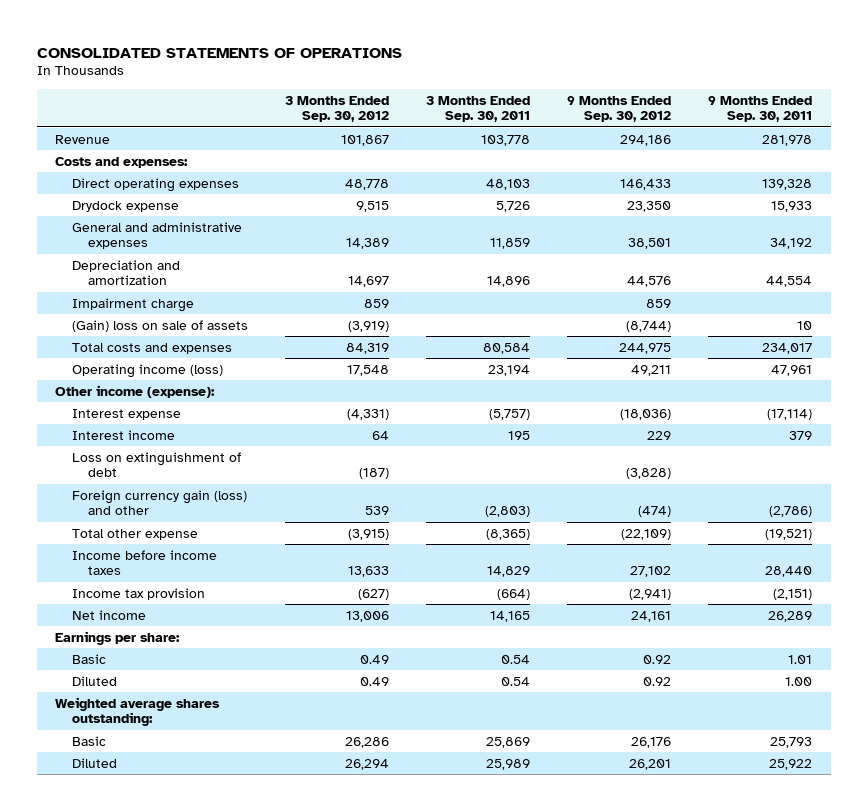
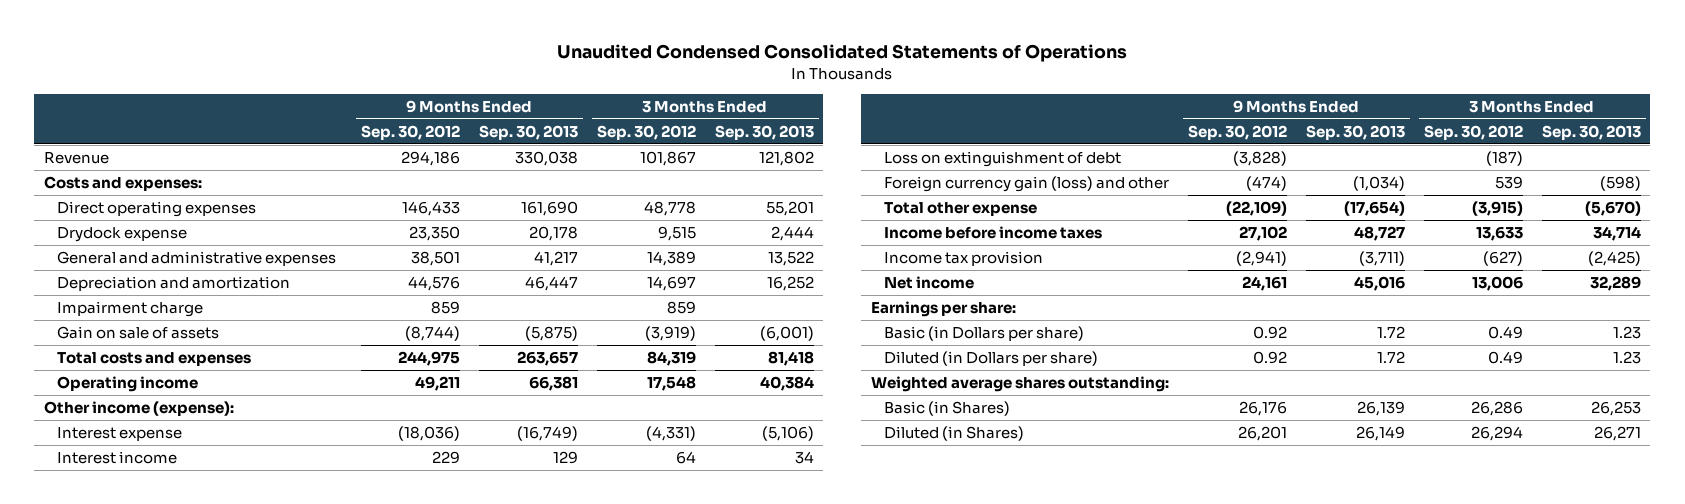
- CONSOLIDATED STATEMENTS OF OPERATIONS
+ Unaudited Condensed Consolidated Statements of Operations
- | 3 Months Ended Sep. 30, 2012 | 3 Months Ended Sep. 30, 2011 | 9 Months Ended Sep. 30, 2012 | 9 Months Ended Sep. 30, 2011
+ | 9 Months Ended Sep. 30, 2012 | 9 Months Ended Sep. 30, 2013 | 3 Months Ended Sep. 30, 2012 | 3 Months Ended Sep. 30, 2013
- (Gain) loss on sale of assets | (3,919) | | (8,744) | 10
+ Gain on sale of assets | (8,744) | (5,875) | (3,919) | (6,001)
- Operating income (loss) | 17,548 | 23,194 | 49,211 | 47,961
+ Operating income | 49,211 | 66,381 | 17,548 | 40,384
- Basic | 0.49 | 0.54 | 0.92 | 1.01
- Diluted | 0.49 | 0.54 | 0.92 | 1.00
+ Basic (in Dollars per share) | 0.92 | 1.72 | 0.49 | 1.23
+ Diluted (in Dollars per share) | 0.92 | 1.72 | 0.49 | 1.23
- Basic | 26,286 | 25,869 | 26,176 | 25,793
- Diluted | 26,294 | 25,989 | 26,201 | 25,922
+ Basic (in Shares) | 26,176 | 26,139 | 26,286 | 26,253
+ Diluted (in Shares) | 26,201 | 26,149 | 26,294 | 26,271

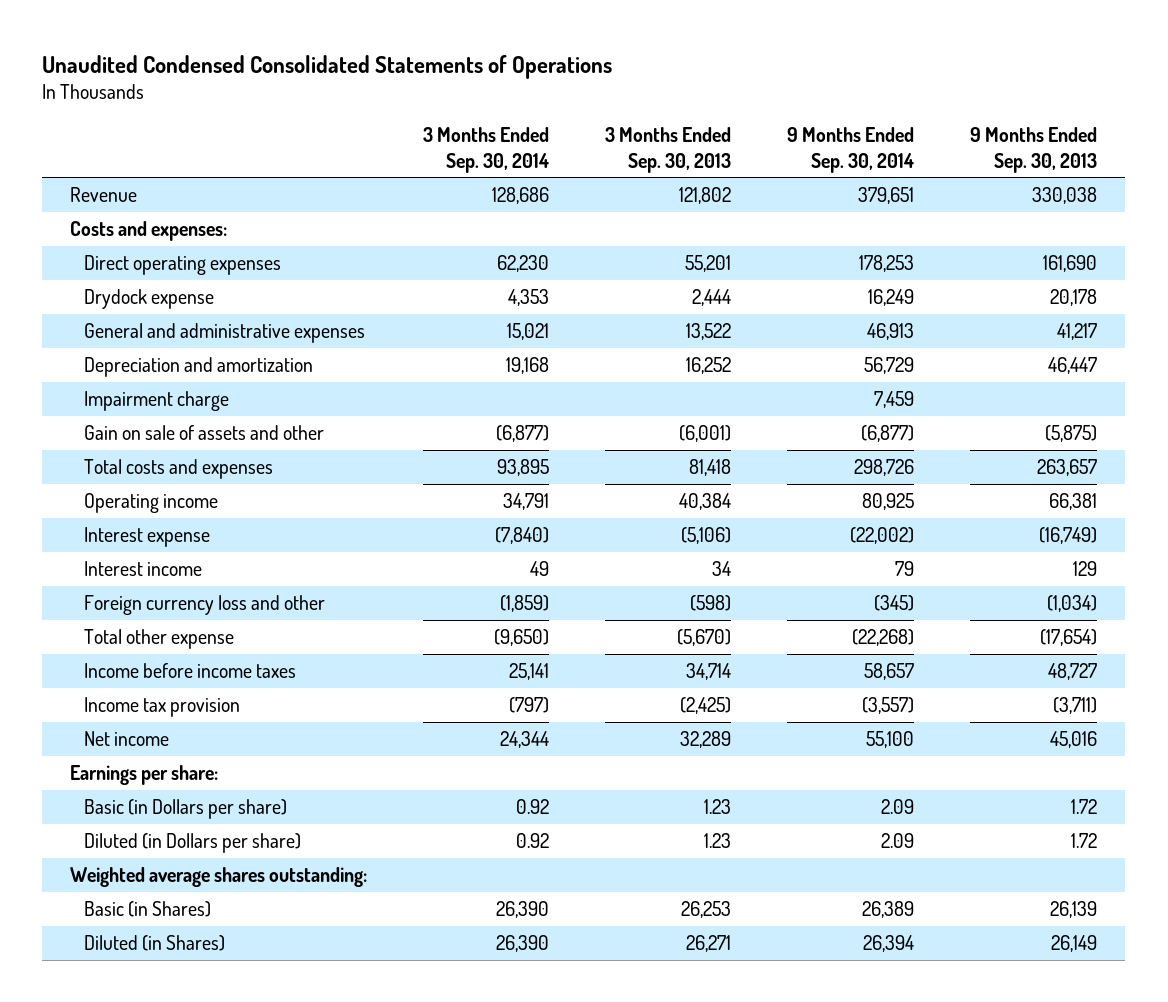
- | 9 Months Ended Sep. 30, 2012 | 9 Months Ended Sep. 30, 2013 | 3 Months Ended Sep. 30, 2012 | 3 Months Ended Sep. 30, 2013
+ | 3 Months Ended Sep. 30, 2014 | 3 Months Ended Sep. 30, 2013 | 9 Months Ended Sep. 30, 2014 | 9 Months Ended Sep. 30, 2013
- Gain on sale of assets | (8,744) | (5,875) | (3,919) | (6,001)
+ Gain on sale of assets and other | (6,877) | (6,001) | (6,877) | (5,875)
- Other income (expense):
- Loss on extinguishment of debt | (3,828) | | (187) |
- Foreign currency gain (loss) and other | (474) | (1,034) | 539 | (598)
+ Foreign currency loss and other | (1,859) | (598) | (345) | (1,034)

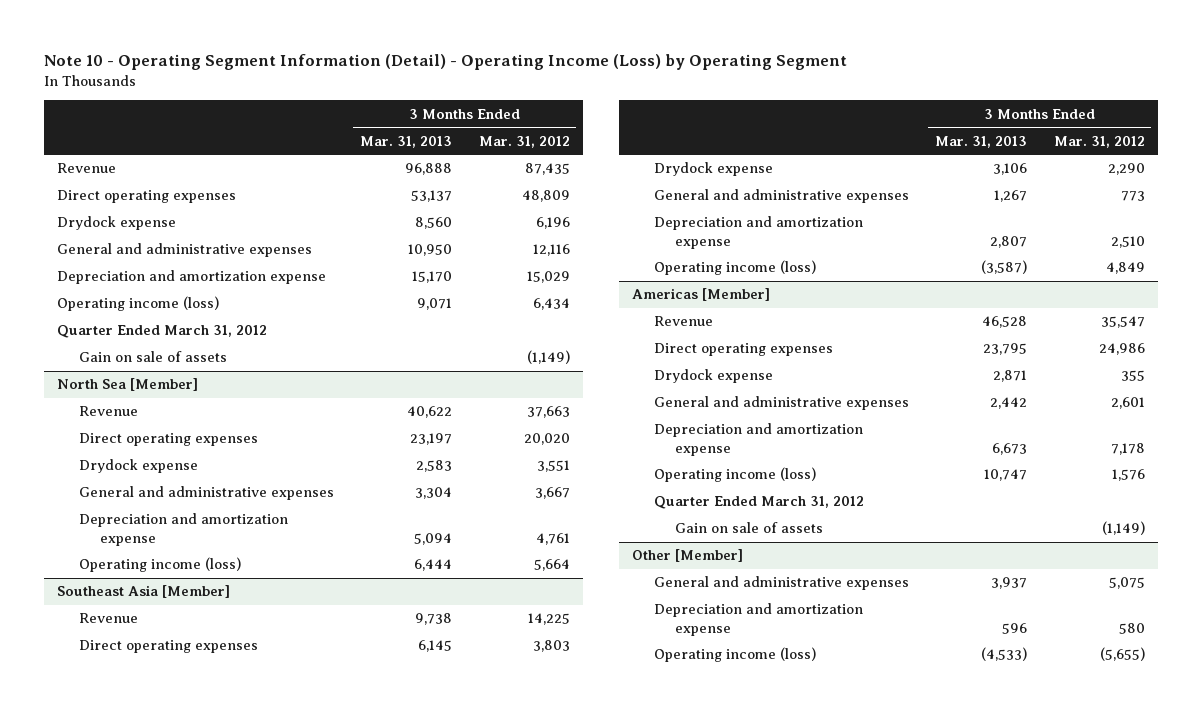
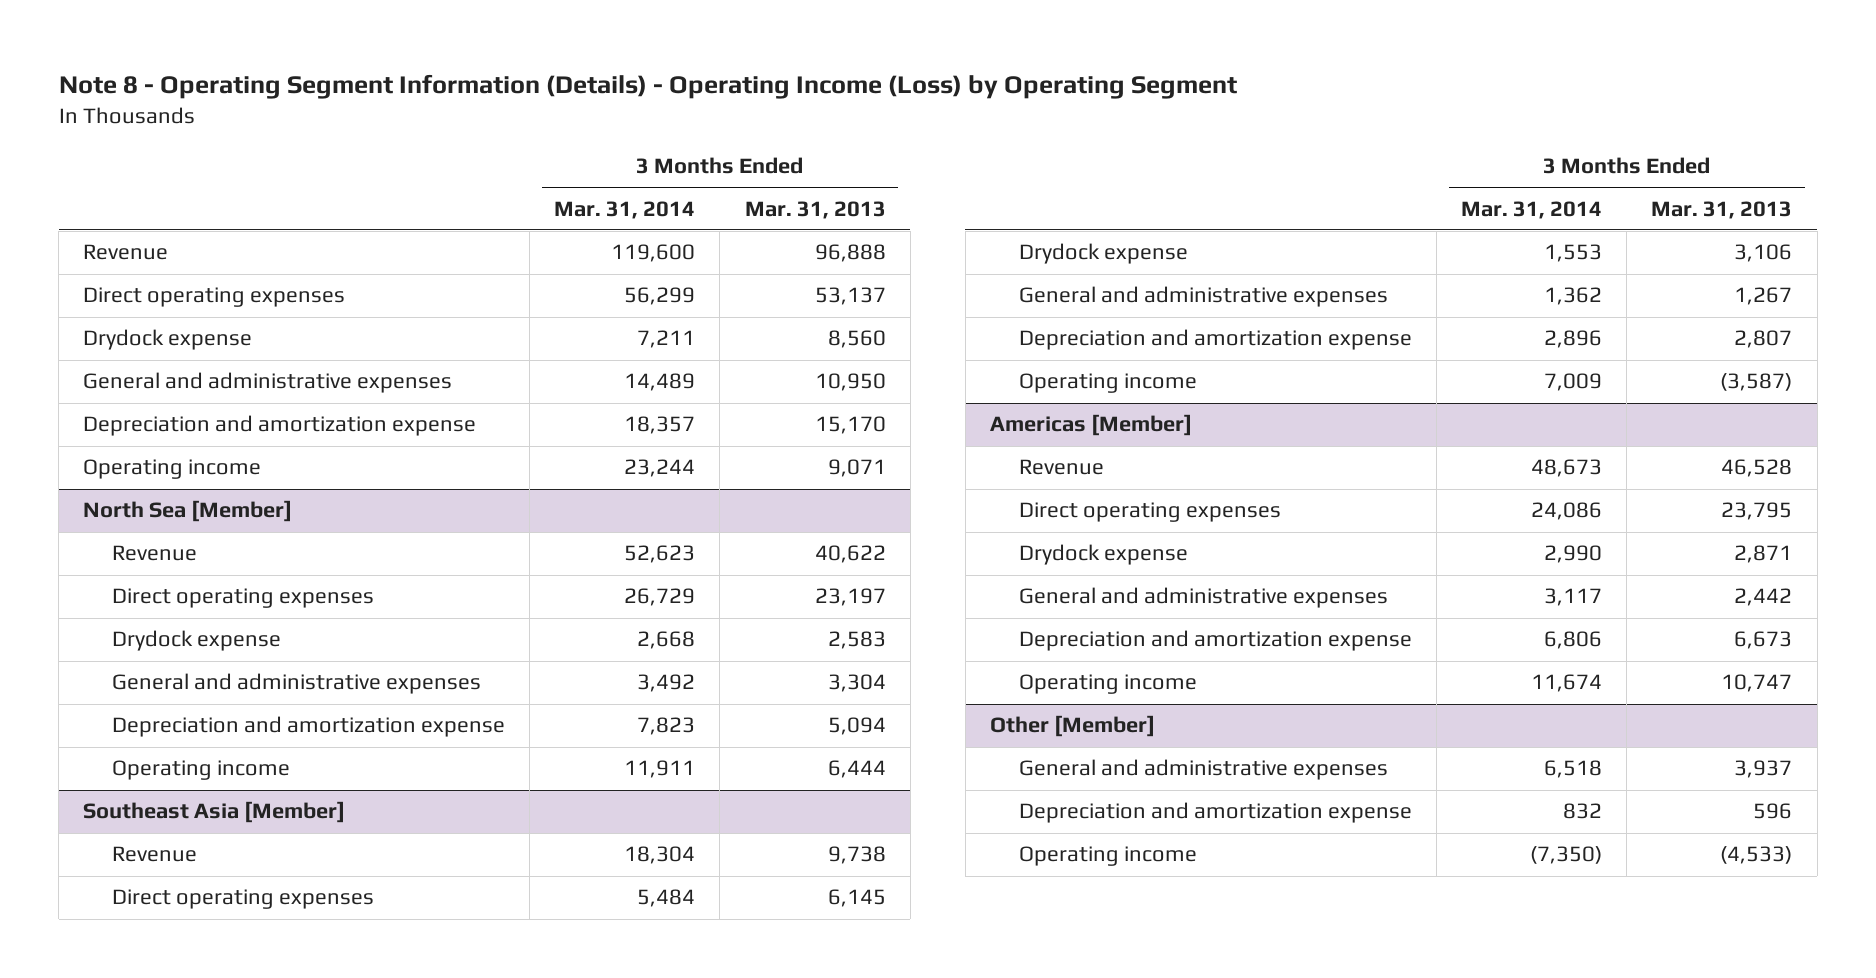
- Note 10 - Operating Segment Information (Detail) - Operating Income (Loss) by Operating Segment
+ Note 8 - Operating Segment Information (Details) - Operating Income (Loss) by Operating Segment
- | 3 Months Ended Mar. 31, 2013 | 3 Months Ended Mar. 31, 2012
+ | 3 Months Ended Mar. 31, 2014 | 3 Months Ended Mar. 31, 2013
- Operating income (loss) | 9,071 | 6,434
- Quarter Ended March 31, 2012
- Gain on sale of assets | | (1,149)
+ Operating income | 23,244 | 9,071
@ North Sea [Member]
- Operating income (loss) | 6,444 | 5,664
+ Operating income | 11,911 | 6,444
@ Southeast Asia [Member]
- Operating income (loss) | (3,587) | 4,849
+ Operating income | 7,009 | (3,587)
@ Americas [Member]
- Operating income (loss) | 10,747 | 1,576
- Quarter Ended March 31, 2012
- Gain on sale of assets | | (1,149)
+ Operating income | 11,674 | 10,747
@ Other [Member]
- Operating income (loss) | (4,533) | (5,655)
+ Operating income | (7,350) | (4,533)

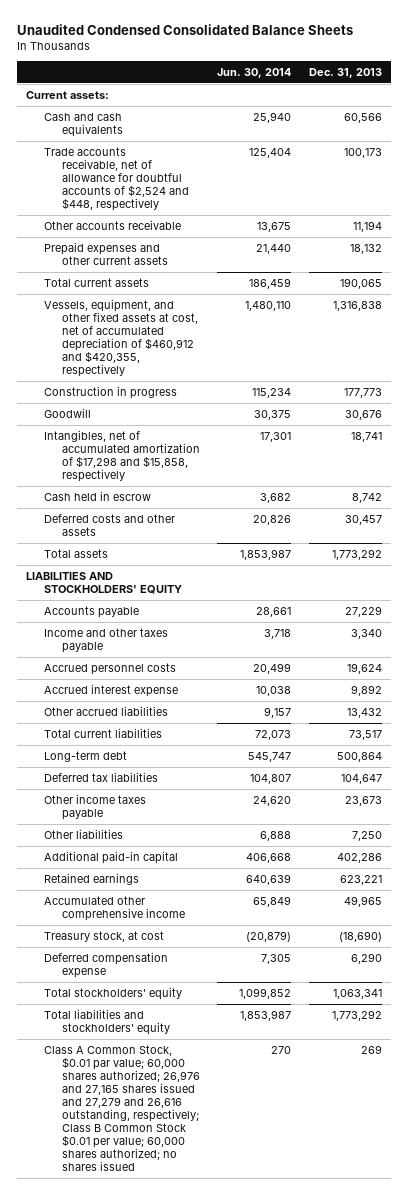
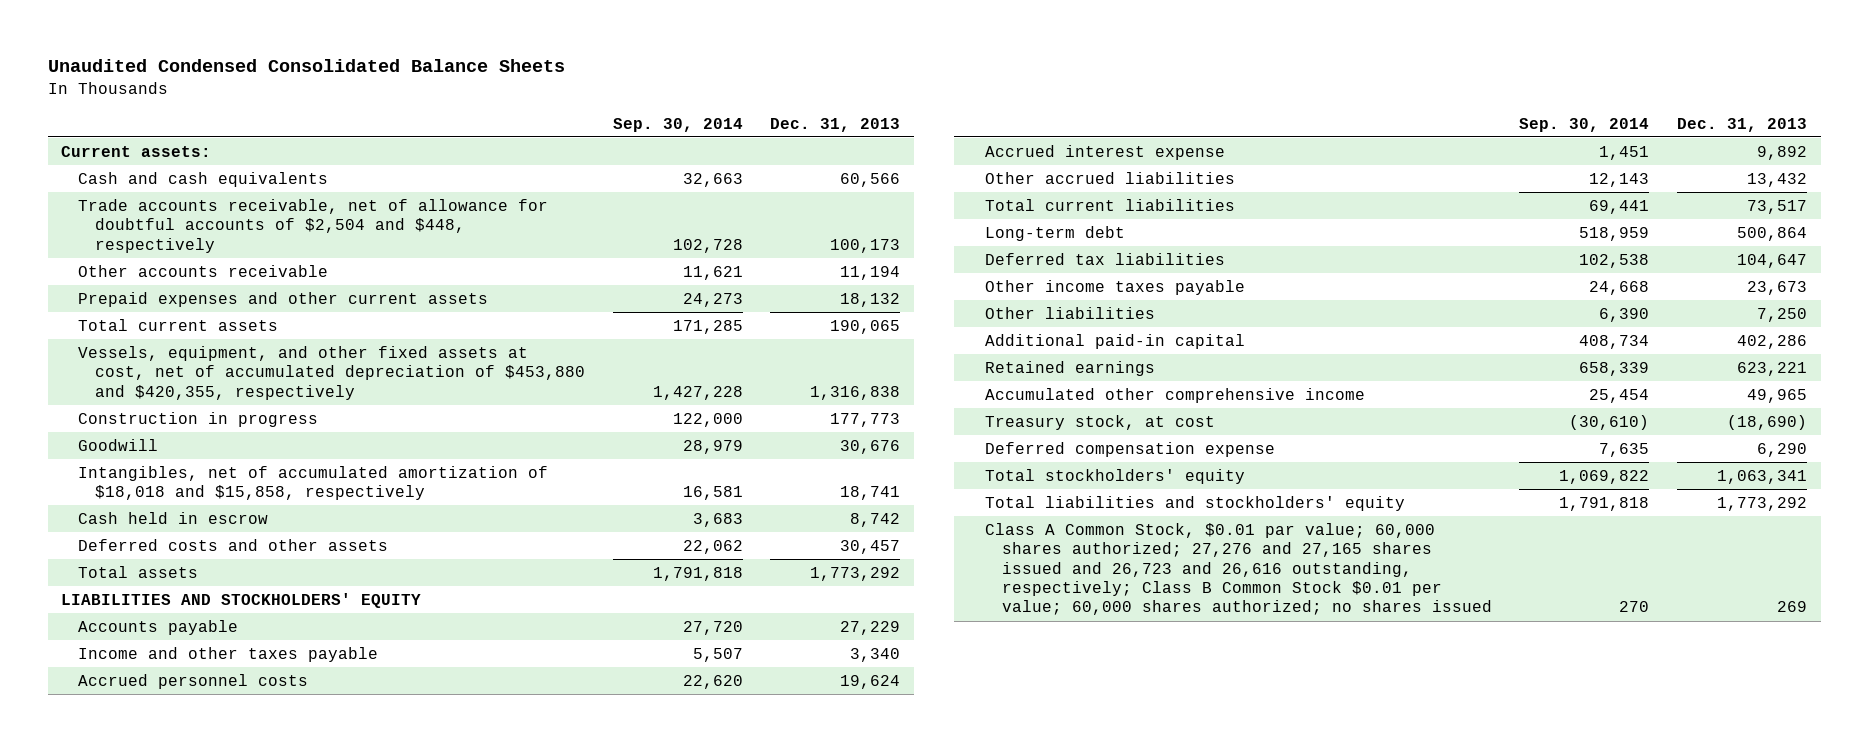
- | Jun. 30, 2014 | Dec. 31, 2013
+ | Sep. 30, 2014 | Dec. 31, 2013
- Trade accounts receivable, net of allowance for doubtful accounts of $2,524 and $448, respectively | 125,404 | 100,173
+ Trade accounts receivable, net of allowance for doubtful accounts of $2,504 and $448, respectively | 102,728 | 100,173
- Vessels, equipment, and other fixed assets at cost, net of accumulated depreciation of $460,912 and $420,355, respectively | 1,480,110 | 1,316,838
+ Vessels, equipment, and other fixed assets at cost, net of accumulated depreciation of $453,880 and $420,355, respectively | 1,427,228 | 1,316,838
- Intangibles, net of accumulated amortization of $17,298 and $15,858, respectively | 17,301 | 18,741
+ Intangibles, net of accumulated amortization of $18,018 and $15,858, respectively | 16,581 | 18,741
- Class A Common Stock, $0.01 par value; 60,000 shares authorized; 26,976 and 27,165 shares issued and 27,279 and 26,616 outstanding, respectively; Class B Common Stock $0.01 per value; 60,000 shares authorized; no shares issued | 270 | 269
+ Class A Common Stock, $0.01 par value; 60,000 shares authorized; 27,276 and 27,165 shares issued and 26,723 and 26,616 outstanding, respectively; Class B Common Stock $0.01 per value; 60,000 shares authorized; no shares issued | 270 | 269

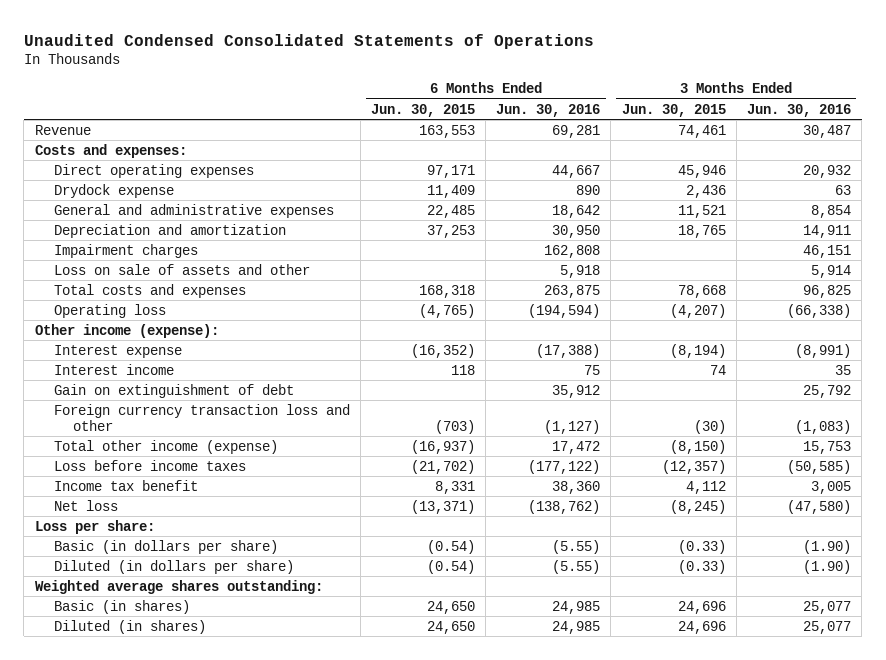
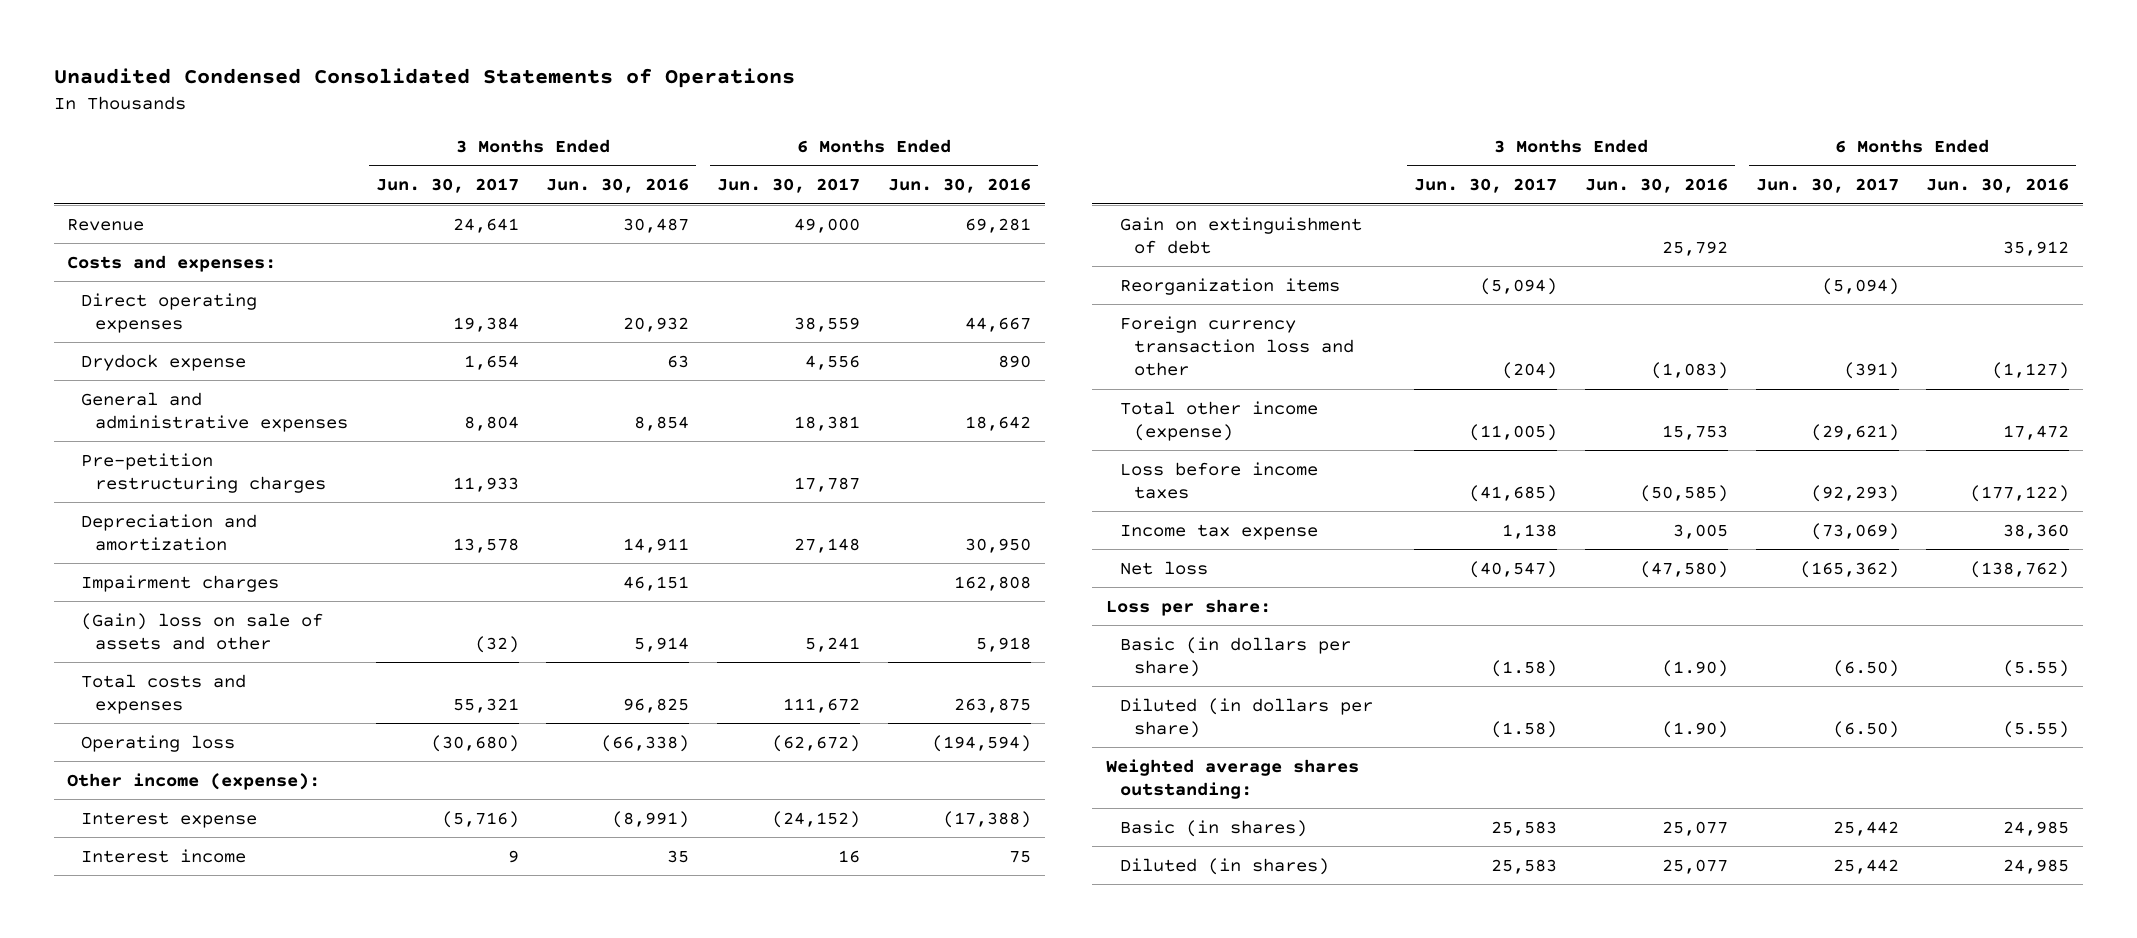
- | 6 Months Ended Jun. 30, 2015 | 6 Months Ended Jun. 30, 2016 | 3 Months Ended Jun. 30, 2015 | 3 Months Ended Jun. 30, 2016
+ | 3 Months Ended Jun. 30, 2017 | 3 Months Ended Jun. 30, 2016 | 6 Months Ended Jun. 30, 2017 | 6 Months Ended Jun. 30, 2016
+ Pre-petition restructuring charges | 11,933 | | 17,787 |
- Loss on sale of assets and other | | 5,918 | | 5,914
+ (Gain) loss on sale of assets and other | (32) | 5,914 | 5,241 | 5,918
+ Reorganization items | (5,094) | | (5,094) |
- Income tax benefit | 8,331 | 38,360 | 4,112 | 3,005
+ Income tax expense | 1,138 | 3,005 | (73,069) | 38,360

